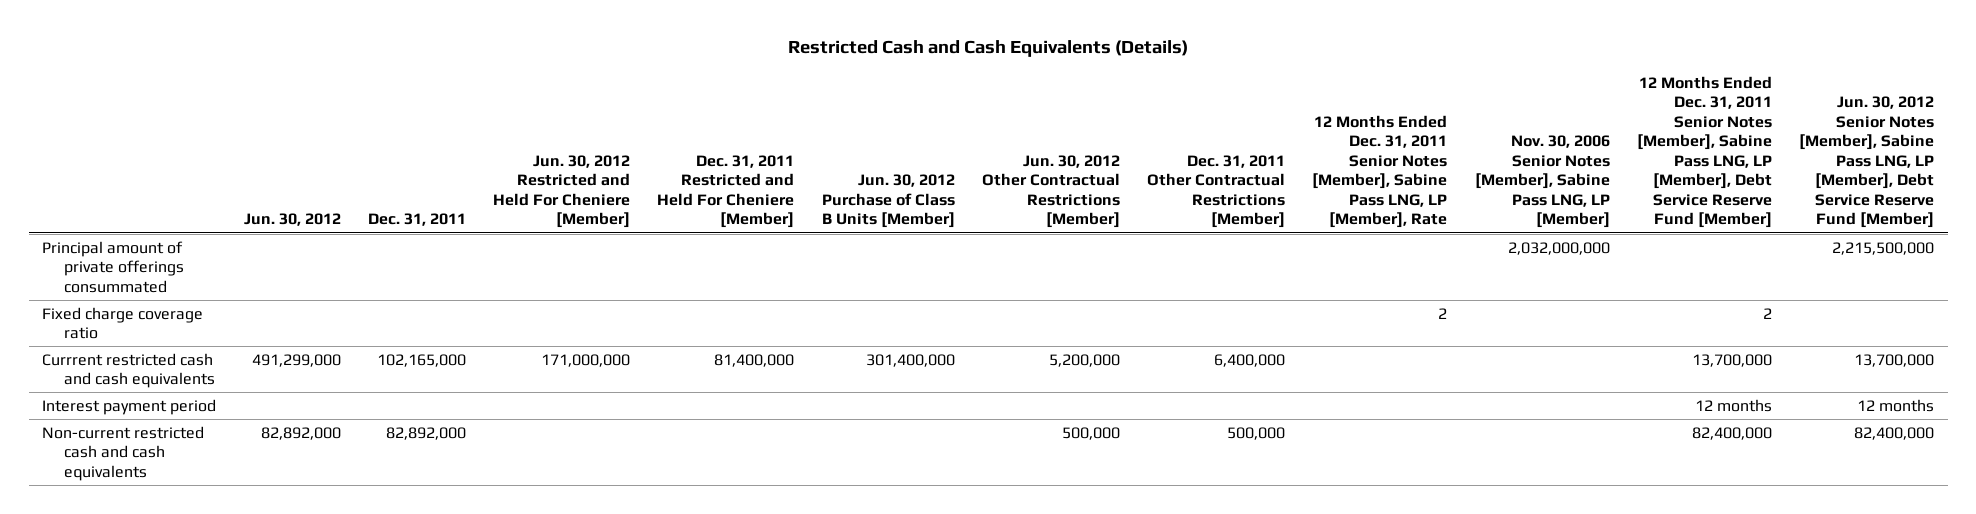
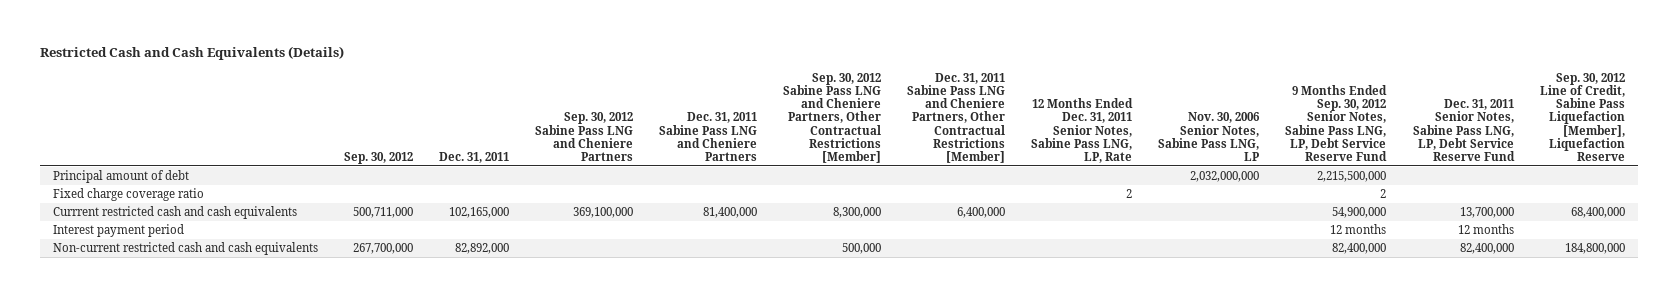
- | Jun. 30, 2012 | Dec. 31, 2011 | Jun. 30, 2012 Restricted and Held For Cheniere [Member] | Dec. 31, 2011 Restricted and Held For Cheniere [Member] | Jun. 30, 2012 Purchase of Class B Units [Member] | Jun. 30, 2012 Other Contractual Restrictions [Member] | Dec. 31, 2011 Other Contractual Restrictions [Member] | 12 Months Ended Dec. 31, 2011 Senior Notes [Member], Sabine Pass LNG, LP [Member], Rate | Nov. 30, 2006 Senior Notes [Member], Sabine Pass LNG, LP [Member] | 12 Months Ended Dec. 31, 2011 Senior Notes [Member], Sabine Pass LNG, LP [Member], Debt Service Reserve Fund [Member] | Jun. 30, 2012 Senior Notes [Member], Sabine Pass LNG, LP [Member], Debt Service Reserve Fund [Member]
+ | Sep. 30, 2012 | Dec. 31, 2011 | Sep. 30, 2012 Sabine Pass LNG and Cheniere Partners | Dec. 31, 2011 Sabine Pass LNG and Cheniere Partners | Sep. 30, 2012 Sabine Pass LNG and Cheniere Partners, Other Contractual Restrictions [Member] | Dec. 31, 2011 Sabine Pass LNG and Cheniere Partners, Other Contractual Restrictions [Member] | 12 Months Ended Dec. 31, 2011 Senior Notes, Sabine Pass LNG, LP, Rate | Nov. 30, 2006 Senior Notes, Sabine Pass LNG, LP | 9 Months Ended Sep. 30, 2012 Senior Notes, Sabine Pass LNG, LP, Debt Service Reserve Fund | Dec. 31, 2011 Senior Notes, Sabine Pass LNG, LP, Debt Service Reserve Fund | Sep. 30, 2012 Line of Credit, Sabine Pass Liquefaction [Member], Liquefaction Reserve
- Principal amount of private offerings consummated | | | | | | | | | 2,032,000,000 | | 2,215,500,000
+ Principal amount of debt | | | | | | | | 2,032,000,000 | 2,215,500,000 | |

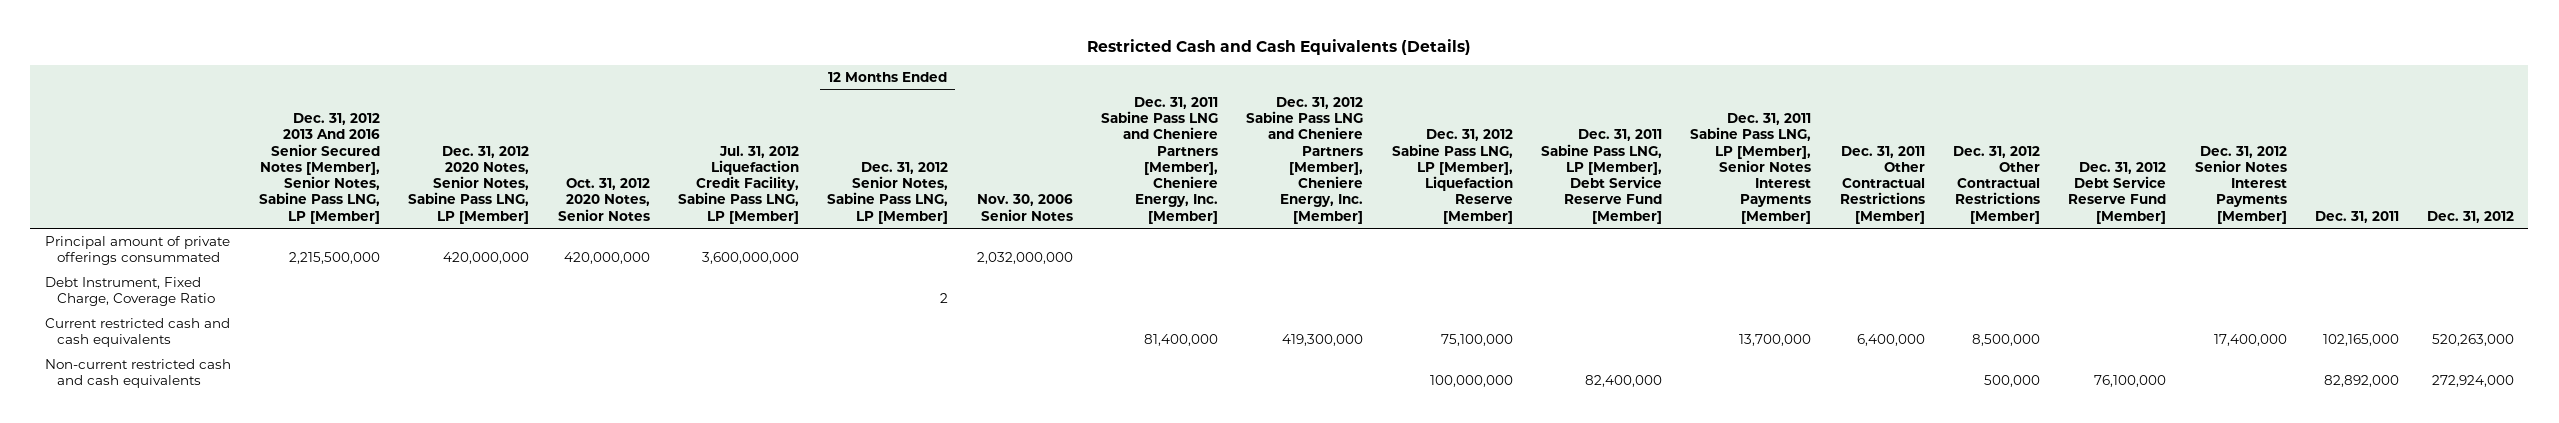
- | Sep. 30, 2012 | Dec. 31, 2011 | Sep. 30, 2012 Sabine Pass LNG and Cheniere Partners | Dec. 31, 2011 Sabine Pass LNG and Cheniere Partners | Sep. 30, 2012 Sabine Pass LNG and Cheniere Partners, Other Contractual Restrictions [Member] | Dec. 31, 2011 Sabine Pass LNG and Cheniere Partners, Other Contractual Restrictions [Member] | 12 Months Ended Dec. 31, 2011 Senior Notes, Sabine Pass LNG, LP, Rate | Nov. 30, 2006 Senior Notes, Sabine Pass LNG, LP | 9 Months Ended Sep. 30, 2012 Senior Notes, Sabine Pass LNG, LP, Debt Service Reserve Fund | Dec. 31, 2011 Senior Notes, Sabine Pass LNG, LP, Debt Service Reserve Fund | Sep. 30, 2012 Line of Credit, Sabine Pass Liquefaction [Member], Liquefaction Reserve
+ | Dec. 31, 2012 2013 And 2016 Senior Secured Notes [Member], Senior Notes, Sabine Pass LNG, LP [Member] | Dec. 31, 2012 2020 Notes, Senior Notes, Sabine Pass LNG, LP [Member] | Oct. 31, 2012 2020 Notes, Senior Notes | Jul. 31, 2012 Liquefaction Credit Facility, Sabine Pass LNG, LP [Member] | 12 Months Ended Dec. 31, 2012 Senior Notes, Sabine Pass LNG, LP [Member] | Nov. 30, 2006 Senior Notes | Dec. 31, 2011 Sabine Pass LNG and Cheniere Partners [Member], Cheniere Energy, Inc. [Member] | Dec. 31, 2012 Sabine Pass LNG and Cheniere Partners [Member], Cheniere Energy, Inc. [Member] | Dec. 31, 2012 Sabine Pass LNG, LP [Member], Liquefaction Reserve [Member] | Dec. 31, 2011 Sabine Pass LNG, LP [Member], Debt Service Reserve Fund [Member] | Dec. 31, 2011 Sabine Pass LNG, LP [Member], Senior Notes Interest Payments [Member] | Dec. 31, 2011 Other Contractual Restrictions [Member] | Dec. 31, 2012 Other Contractual Restrictions [Member] | Dec. 31, 2012 Debt Service Reserve Fund [Member] | Dec. 31, 2012 Senior Notes Interest Payments [Member] | Dec. 31, 2011 | Dec. 31, 2012
- Principal amount of debt | | | | | | | | 2,032,000,000 | 2,215,500,000 | |
- Fixed charge coverage ratio | | | | | | | 2 | | 2 | |
- Currrent restricted cash and cash equivalents | 500,711,000 | 102,165,000 | 369,100,000 | 81,400,000 | 8,300,000 | 6,400,000 | | | 54,900,000 | 13,700,000 | 68,400,000
- Interest payment period | | | | | | | | | 12 months | 12 months |
+ Principal amount of private offerings consummated | 2,215,500,000 | 420,000,000 | 420,000,000 | 3,600,000,000 | | 2,032,000,000 | | | | | | | | | | |
+ Debt Instrument, Fixed Charge, Coverage Ratio | | | | | 2 | | | | | | | | | | | |
+ Current restricted cash and cash equivalents | | | | | | | 81,400,000 | 419,300,000 | 75,100,000 | | 13,700,000 | 6,400,000 | 8,500,000 | | 17,400,000 | 102,165,000 | 520,263,000

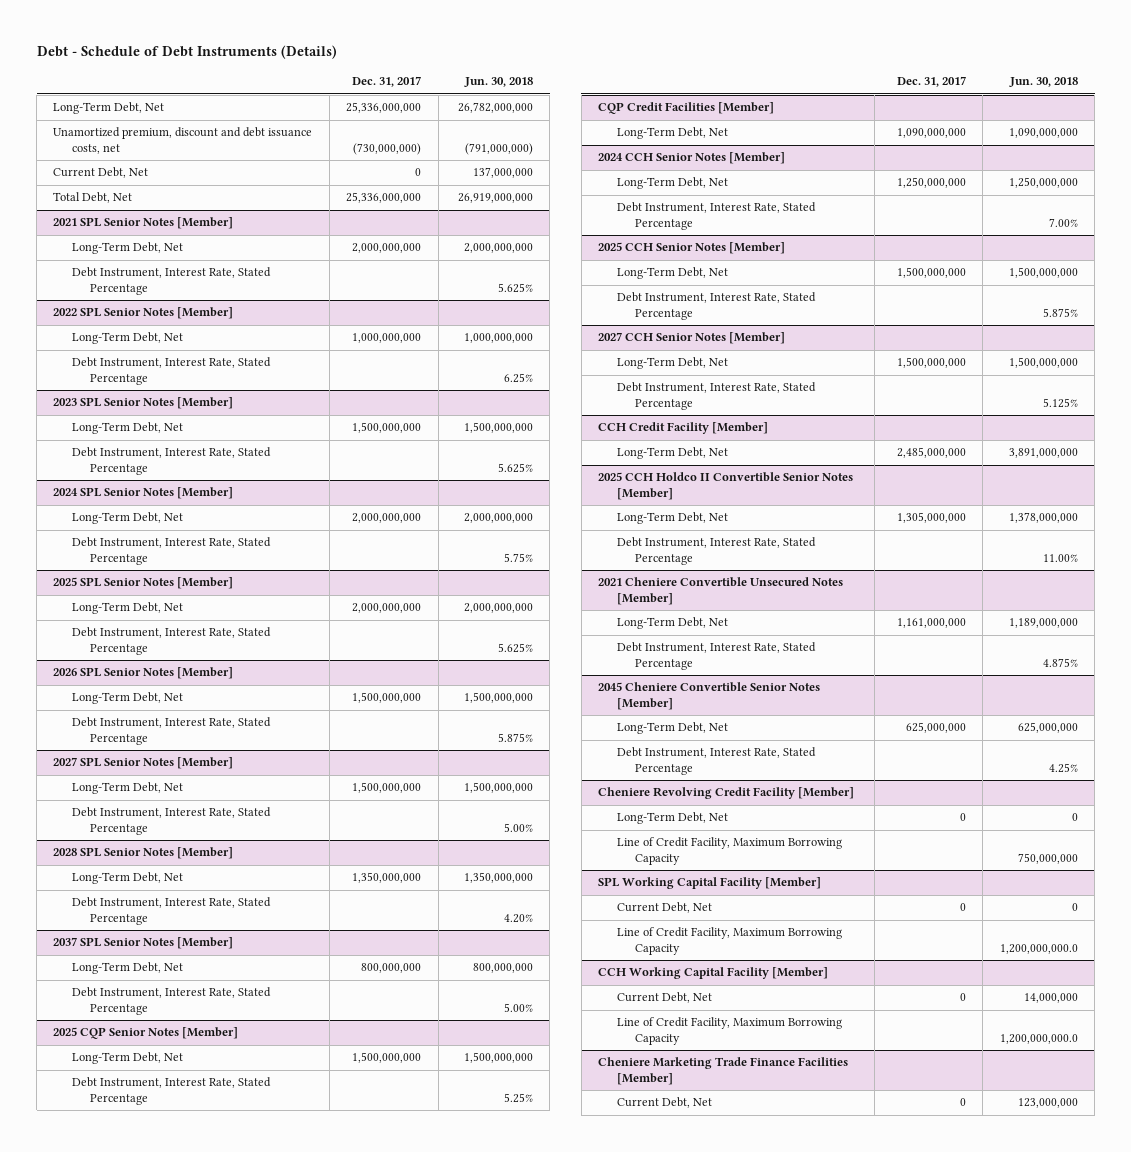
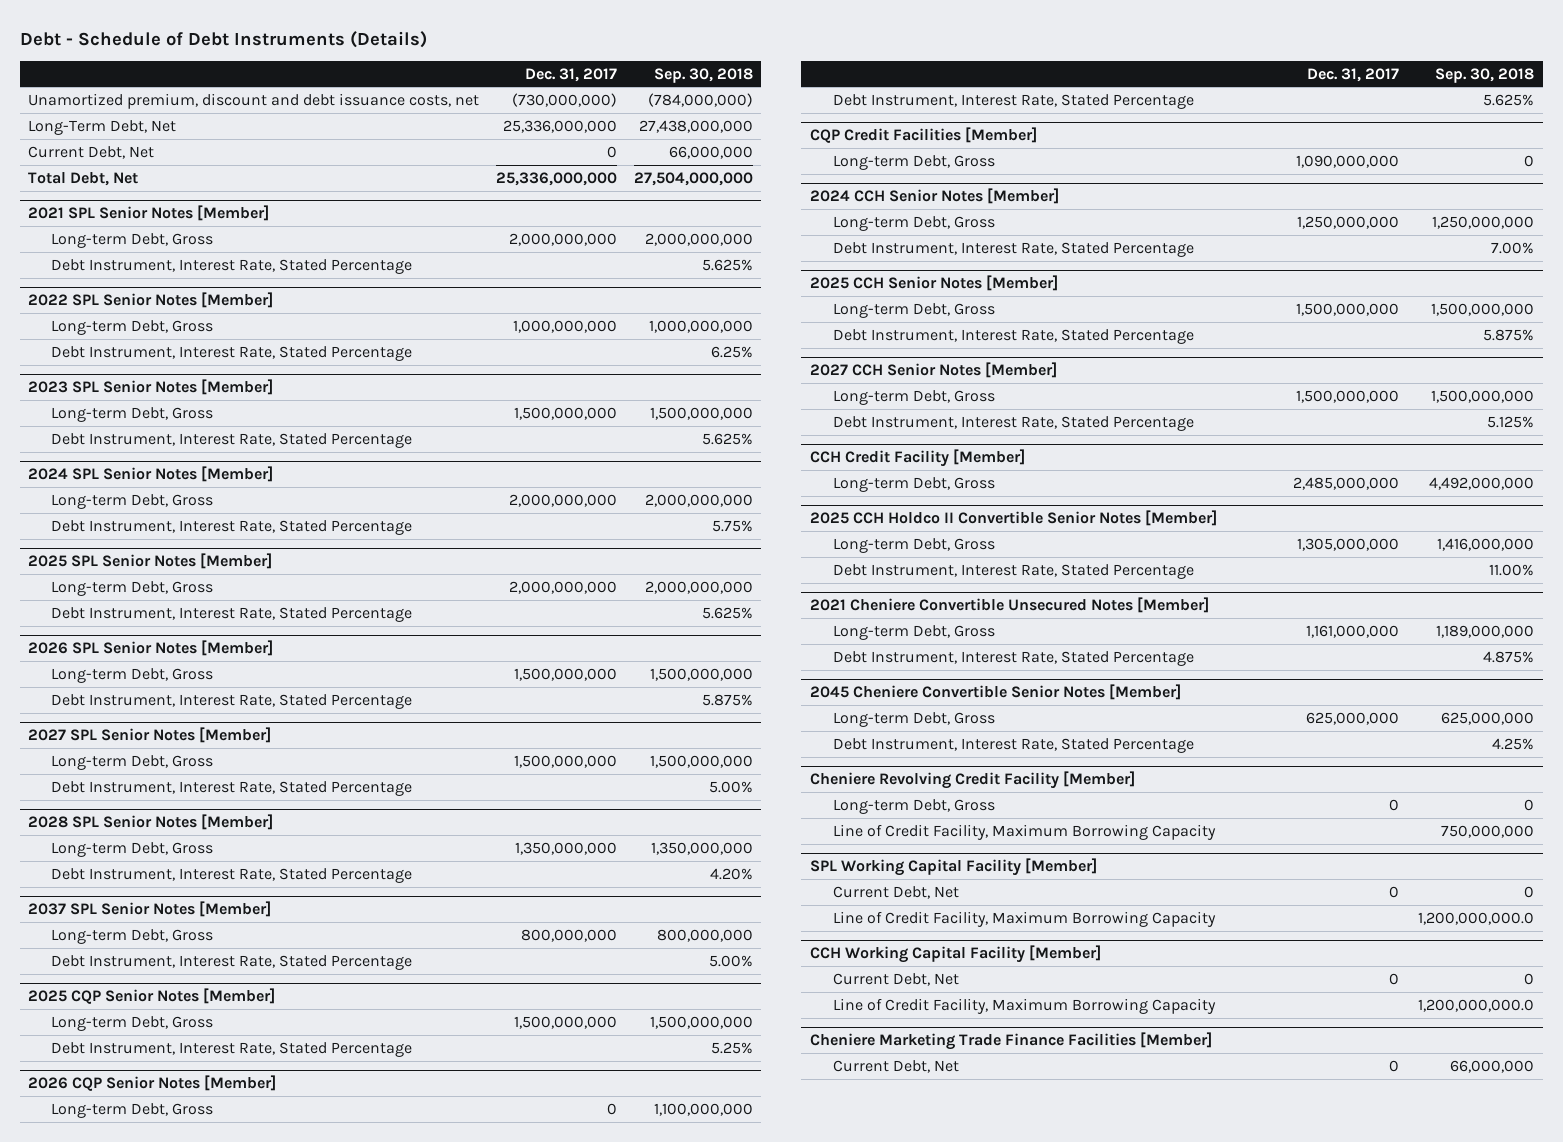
- | Dec. 31, 2017 | Jun. 30, 2018
+ | Dec. 31, 2017 | Sep. 30, 2018
moved down: Long-Term Debt, Net | 25,336,000,000 | 27,438,000,000
@ 2021 SPL Senior Notes [Member]
- Long-Term Debt, Net | 2,000,000,000 | 2,000,000,000
+ Long-term Debt, Gross | 2,000,000,000 | 2,000,000,000
@ 2022 SPL Senior Notes [Member]
- Long-Term Debt, Net | 1,000,000,000 | 1,000,000,000
+ Long-term Debt, Gross | 1,000,000,000 | 1,000,000,000
@ 2023 SPL Senior Notes [Member]
- Long-Term Debt, Net | 1,500,000,000 | 1,500,000,000
+ Long-term Debt, Gross | 1,500,000,000 | 1,500,000,000
@ 2024 SPL Senior Notes [Member]
- Long-Term Debt, Net | 2,000,000,000 | 2,000,000,000
+ Long-term Debt, Gross | 2,000,000,000 | 2,000,000,000
@ 2025 SPL Senior Notes [Member]
- Long-Term Debt, Net | 2,000,000,000 | 2,000,000,000
+ Long-term Debt, Gross | 2,000,000,000 | 2,000,000,000
@ 2026 SPL Senior Notes [Member]
- Long-Term Debt, Net | 1,500,000,000 | 1,500,000,000
+ Long-term Debt, Gross | 1,500,000,000 | 1,500,000,000
@ 2027 SPL Senior Notes [Member]
- Long-Term Debt, Net | 1,500,000,000 | 1,500,000,000
+ Long-term Debt, Gross | 1,500,000,000 | 1,500,000,000
@ 2028 SPL Senior Notes [Member]
- Long-Term Debt, Net | 1,350,000,000 | 1,350,000,000
+ Long-term Debt, Gross | 1,350,000,000 | 1,350,000,000
@ 2037 SPL Senior Notes [Member]
- Long-Term Debt, Net | 800,000,000 | 800,000,000
+ Long-term Debt, Gross | 800,000,000 | 800,000,000
@ 2025 CQP Senior Notes [Member]
- Long-Term Debt, Net | 1,500,000,000 | 1,500,000,000
+ Long-term Debt, Gross | 1,500,000,000 | 1,500,000,000
+ 2026 CQP Senior Notes [Member]
+ Long-term Debt, Gross | 0 | 1,100,000,000
+ Debt Instrument, Interest Rate, Stated Percentage | | 5.625%
@ CQP Credit Facilities [Member]
- Long-Term Debt, Net | 1,090,000,000 | 1,090,000,000
+ Long-term Debt, Gross | 1,090,000,000 | 0
@ 2024 CCH Senior Notes [Member]
- Long-Term Debt, Net | 1,250,000,000 | 1,250,000,000
+ Long-term Debt, Gross | 1,250,000,000 | 1,250,000,000
@ 2025 CCH Senior Notes [Member]
- Long-Term Debt, Net | 1,500,000,000 | 1,500,000,000
+ Long-term Debt, Gross | 1,500,000,000 | 1,500,000,000
@ 2027 CCH Senior Notes [Member]
- Long-Term Debt, Net | 1,500,000,000 | 1,500,000,000
+ Long-term Debt, Gross | 1,500,000,000 | 1,500,000,000
@ CCH Credit Facility [Member]
- Long-Term Debt, Net | 2,485,000,000 | 3,891,000,000
+ Long-term Debt, Gross | 2,485,000,000 | 4,492,000,000
@ 2025 CCH Holdco II Convertible Senior Notes [Member]
- Long-Term Debt, Net | 1,305,000,000 | 1,378,000,000
+ Long-term Debt, Gross | 1,305,000,000 | 1,416,000,000
@ 2021 Cheniere Convertible Unsecured Notes [Member]
- Long-Term Debt, Net | 1,161,000,000 | 1,189,000,000
+ Long-term Debt, Gross | 1,161,000,000 | 1,189,000,000
@ 2045 Cheniere Convertible Senior Notes [Member]
- Long-Term Debt, Net | 625,000,000 | 625,000,000
+ Long-term Debt, Gross | 625,000,000 | 625,000,000
@ Cheniere Revolving Credit Facility [Member]
- Long-Term Debt, Net | 0 | 0
+ Long-term Debt, Gross | 0 | 0

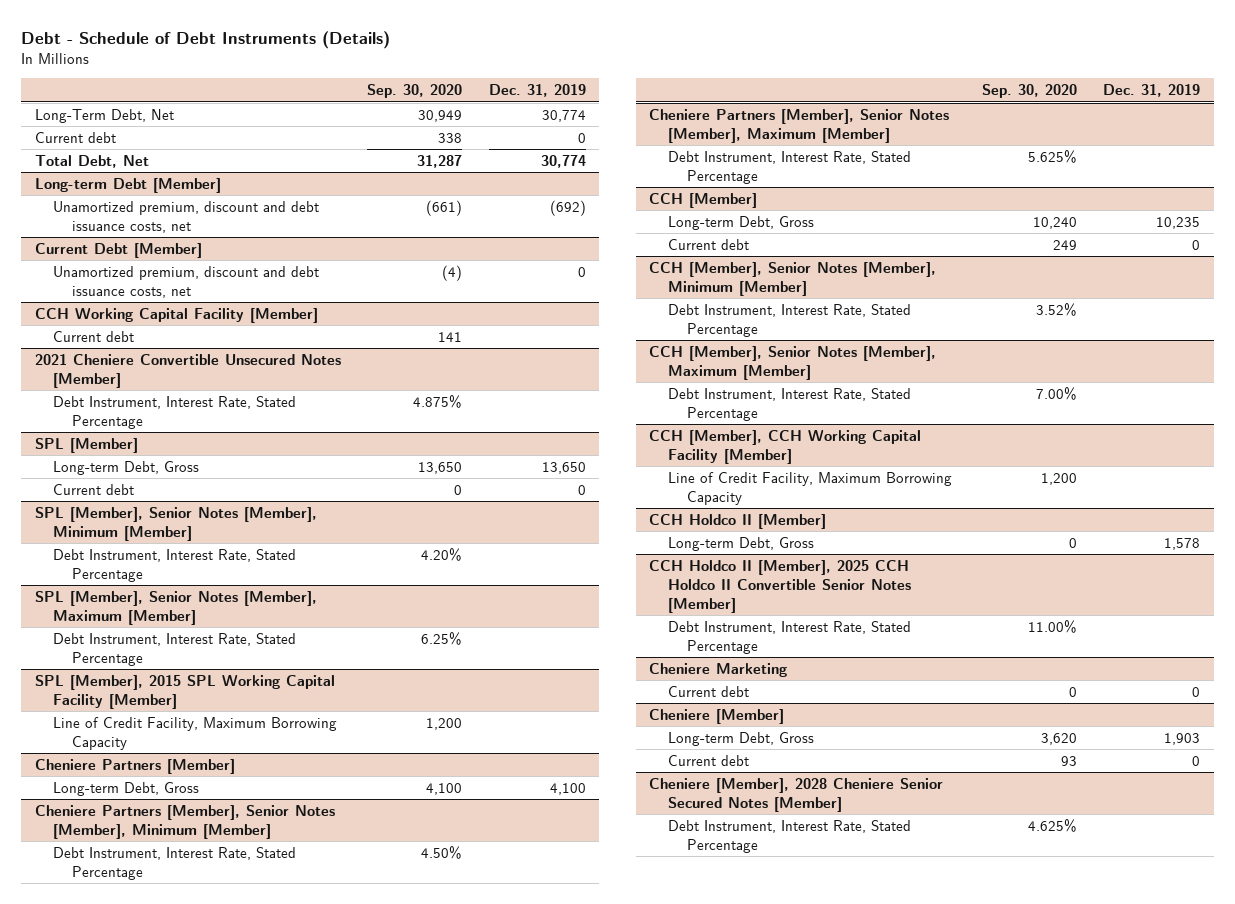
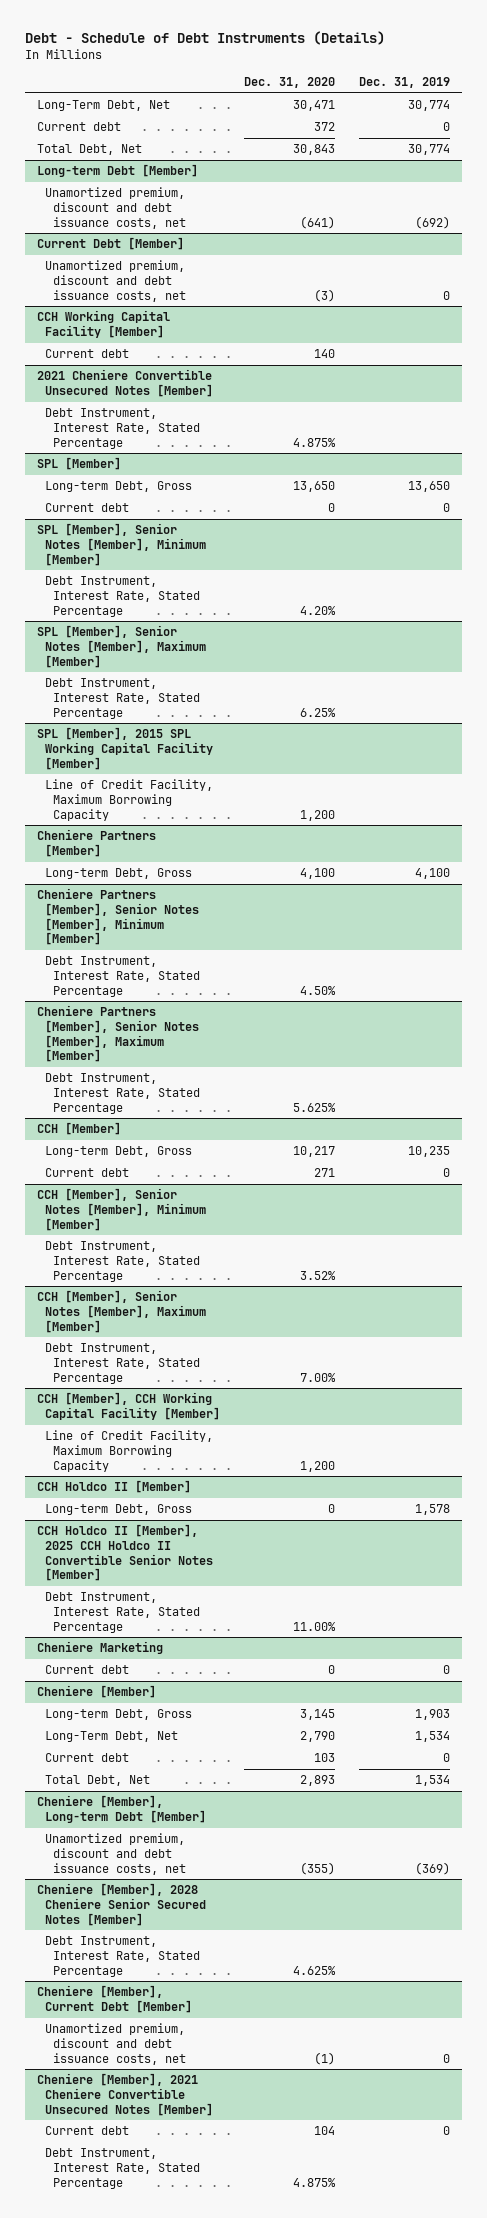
- | Sep. 30, 2020 | Dec. 31, 2019
+ | Dec. 31, 2020 | Dec. 31, 2019
@ Cheniere [Member]
+ Long-Term Debt, Net | 2,790 | 1,534
+ Total Debt, Net | 2,893 | 1,534
+ Cheniere [Member], Long-term Debt [Member]
+ Unamortized premium, discount and debt issuance costs, net | (355) | (369)
+ Cheniere [Member], Current Debt [Member]
+ Unamortized premium, discount and debt issuance costs, net | (1) | 0
+ Cheniere [Member], 2021 Cheniere Convertible Unsecured Notes [Member]
+ Current debt | 104 | 0
+ Debt Instrument, Interest Rate, Stated Percentage | 4.875% |

